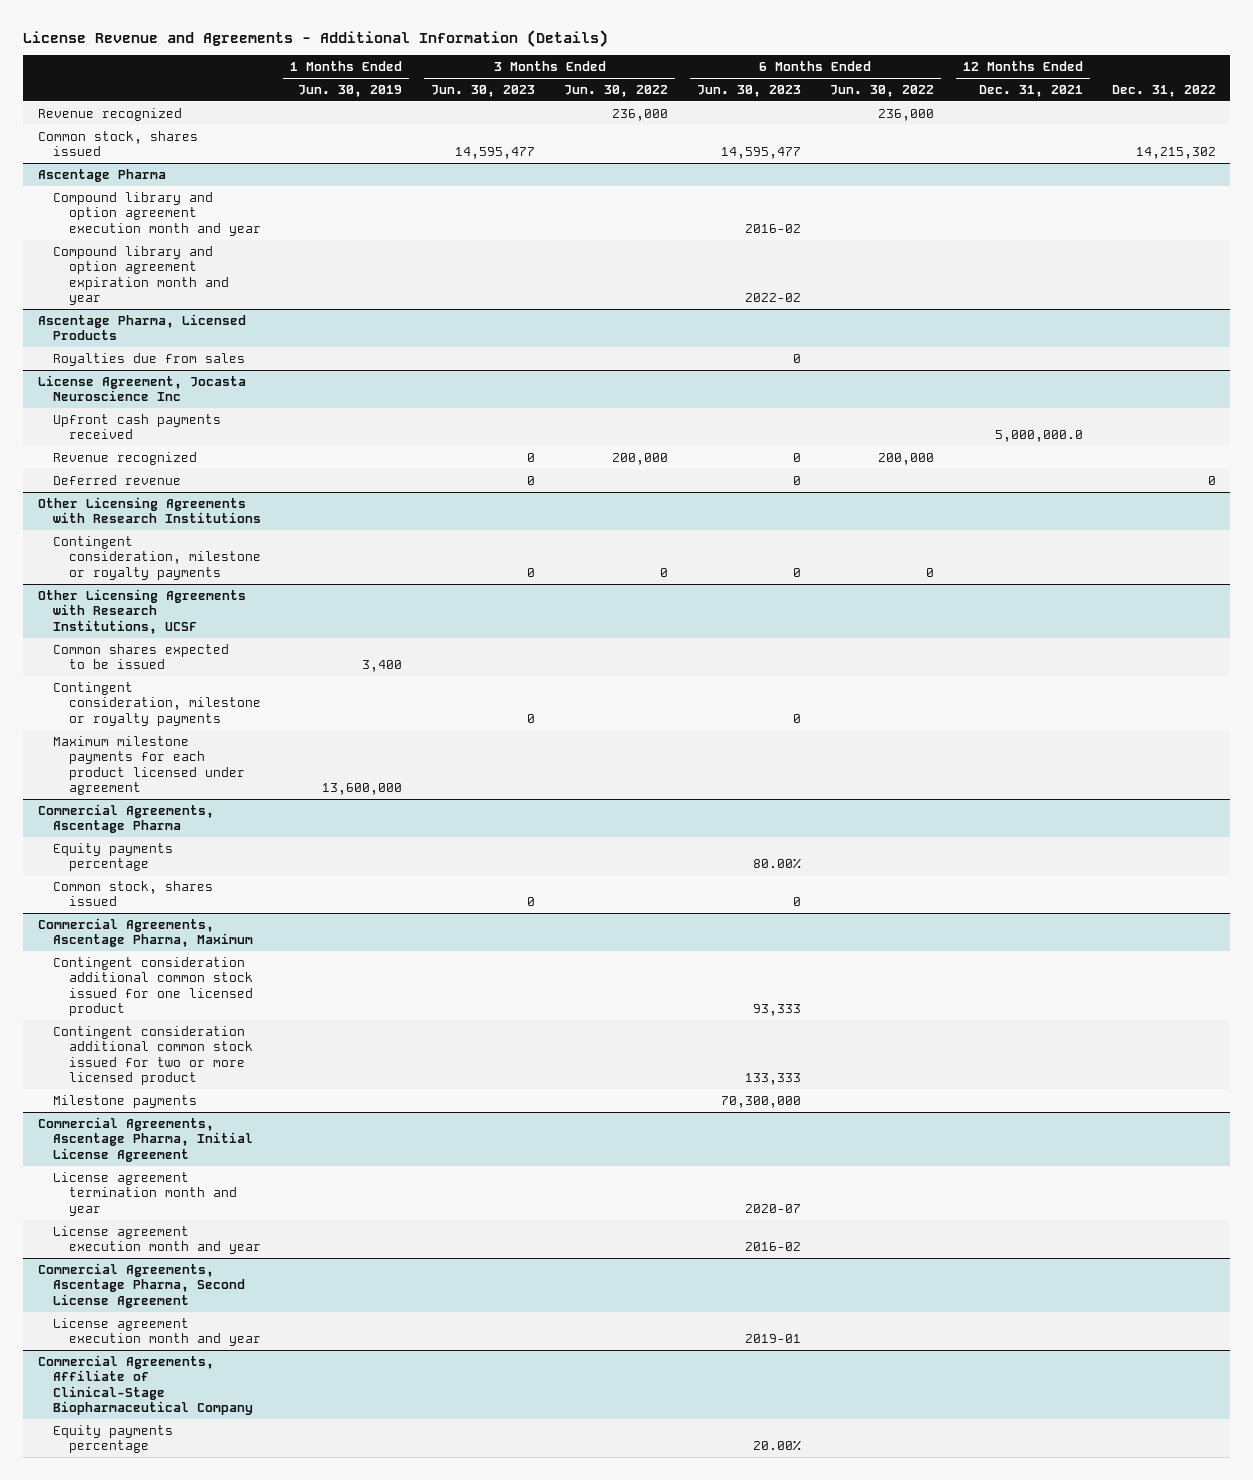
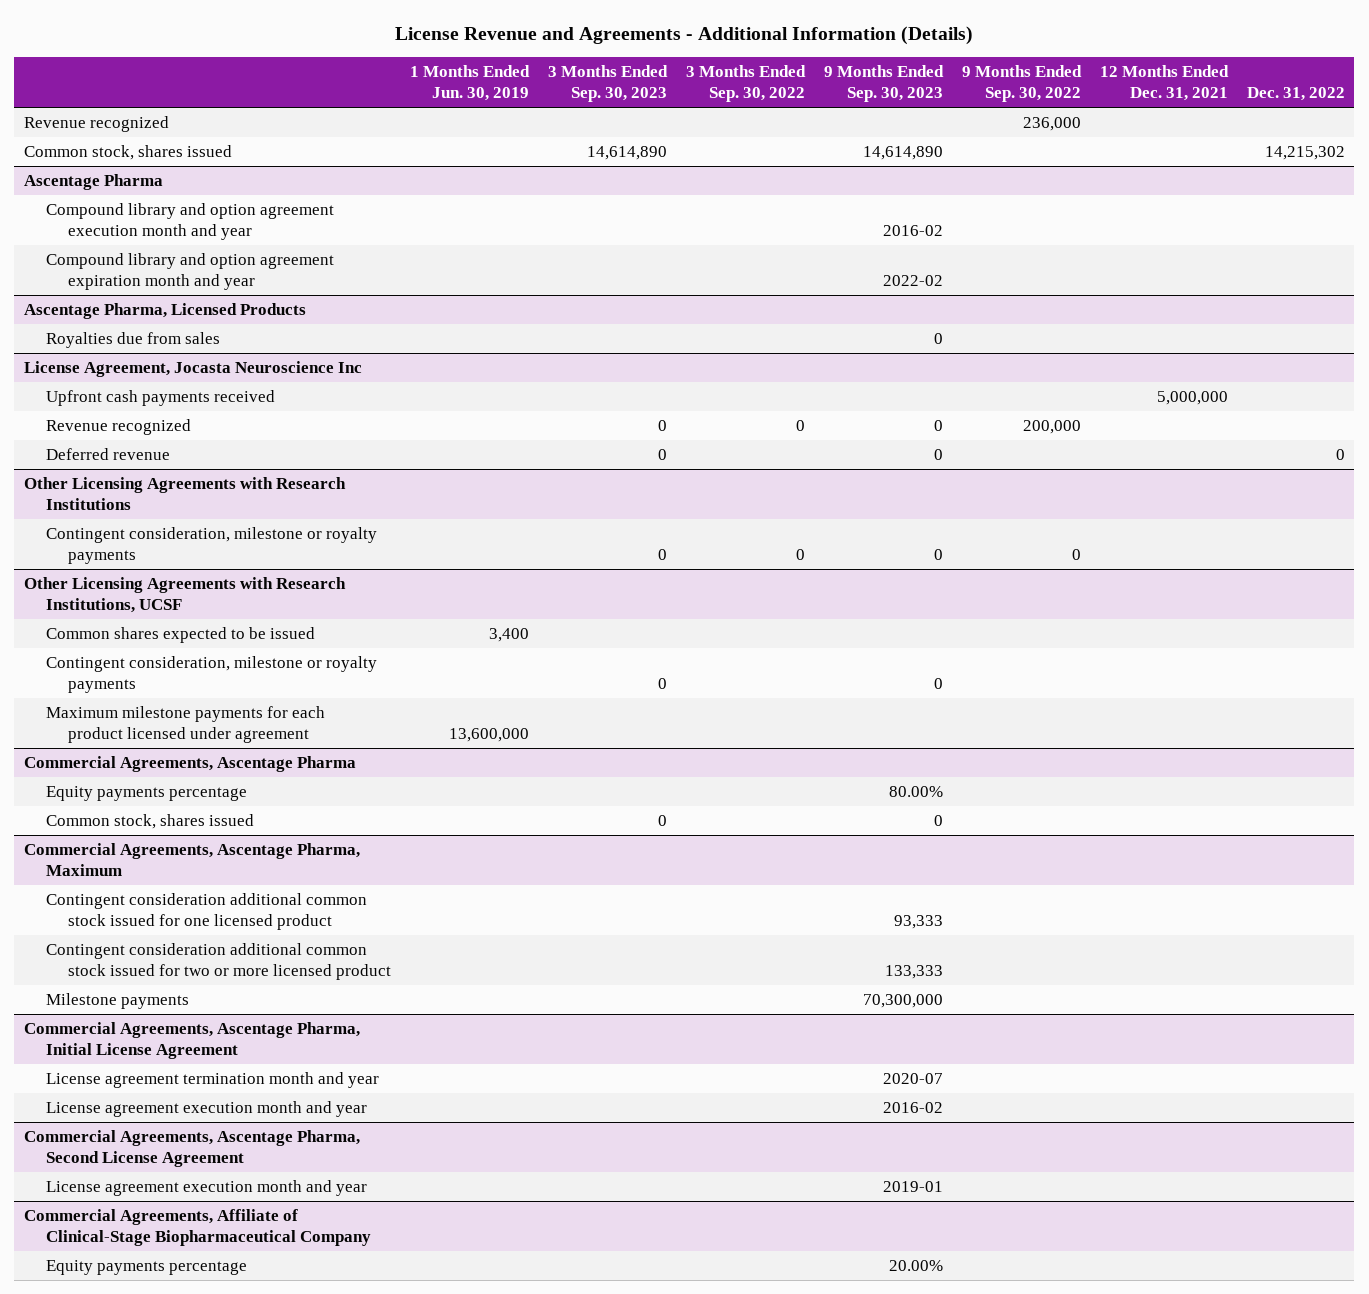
- | 1 Months Ended Jun. 30, 2019 | 3 Months Ended Jun. 30, 2023 | 3 Months Ended Jun. 30, 2022 | 6 Months Ended Jun. 30, 2023 | 6 Months Ended Jun. 30, 2022 | 12 Months Ended Dec. 31, 2021 | Dec. 31, 2022
+ | 1 Months Ended Jun. 30, 2019 | 3 Months Ended Sep. 30, 2023 | 3 Months Ended Sep. 30, 2022 | 9 Months Ended Sep. 30, 2023 | 9 Months Ended Sep. 30, 2022 | 12 Months Ended Dec. 31, 2021 | Dec. 31, 2022
@ License Agreement, Jocasta Neuroscience Inc
- Upfront cash payments received | | | | | | 5,000,000.0 |
+ Upfront cash payments received | | | | | | 5,000,000 |

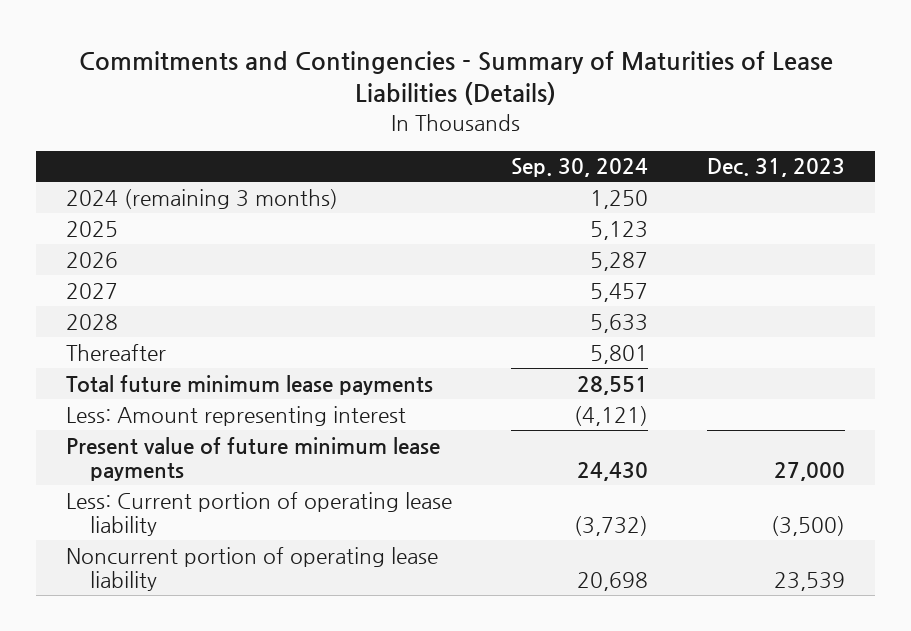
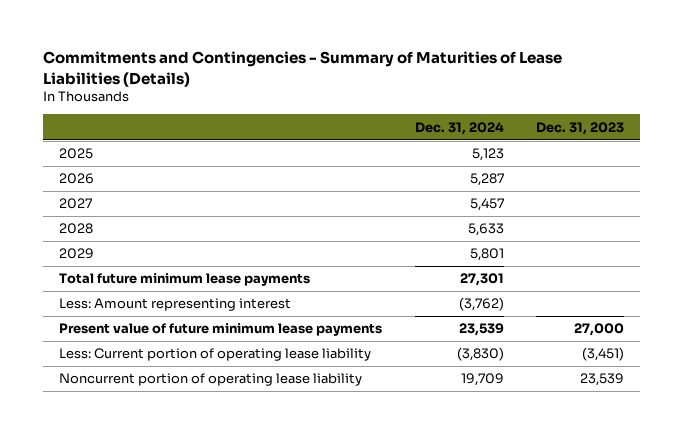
- | Sep. 30, 2024 | Dec. 31, 2023
+ | Dec. 31, 2024 | Dec. 31, 2023
- 2024 (remaining 3 months) | 1,250 |
- Thereafter | 5,801 |
+ 2029 | 5,801 |
- Less: Current portion of operating lease liability | (3,732) | (3,500)
+ Less: Current portion of operating lease liability | (3,830) | (3,451)

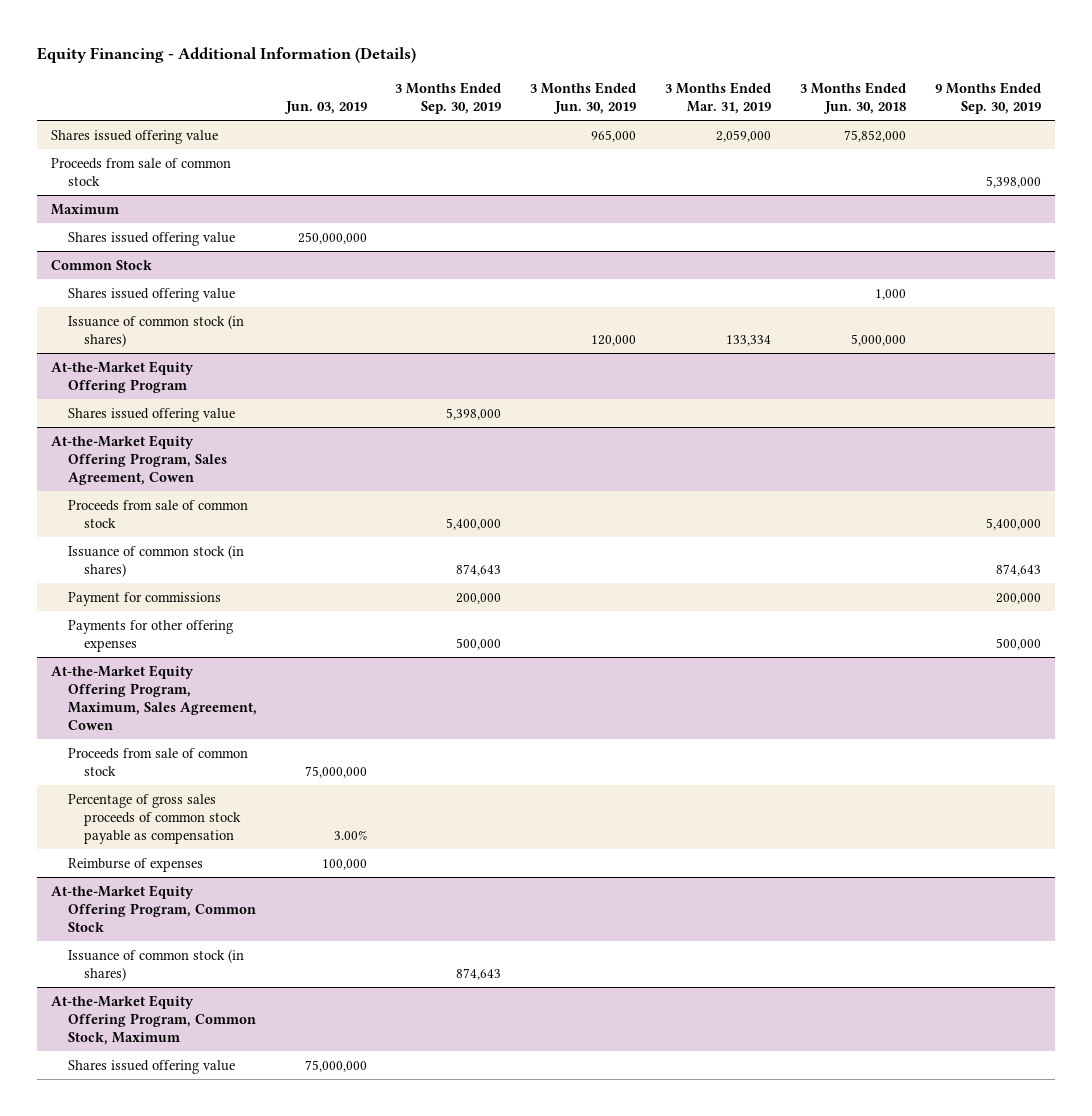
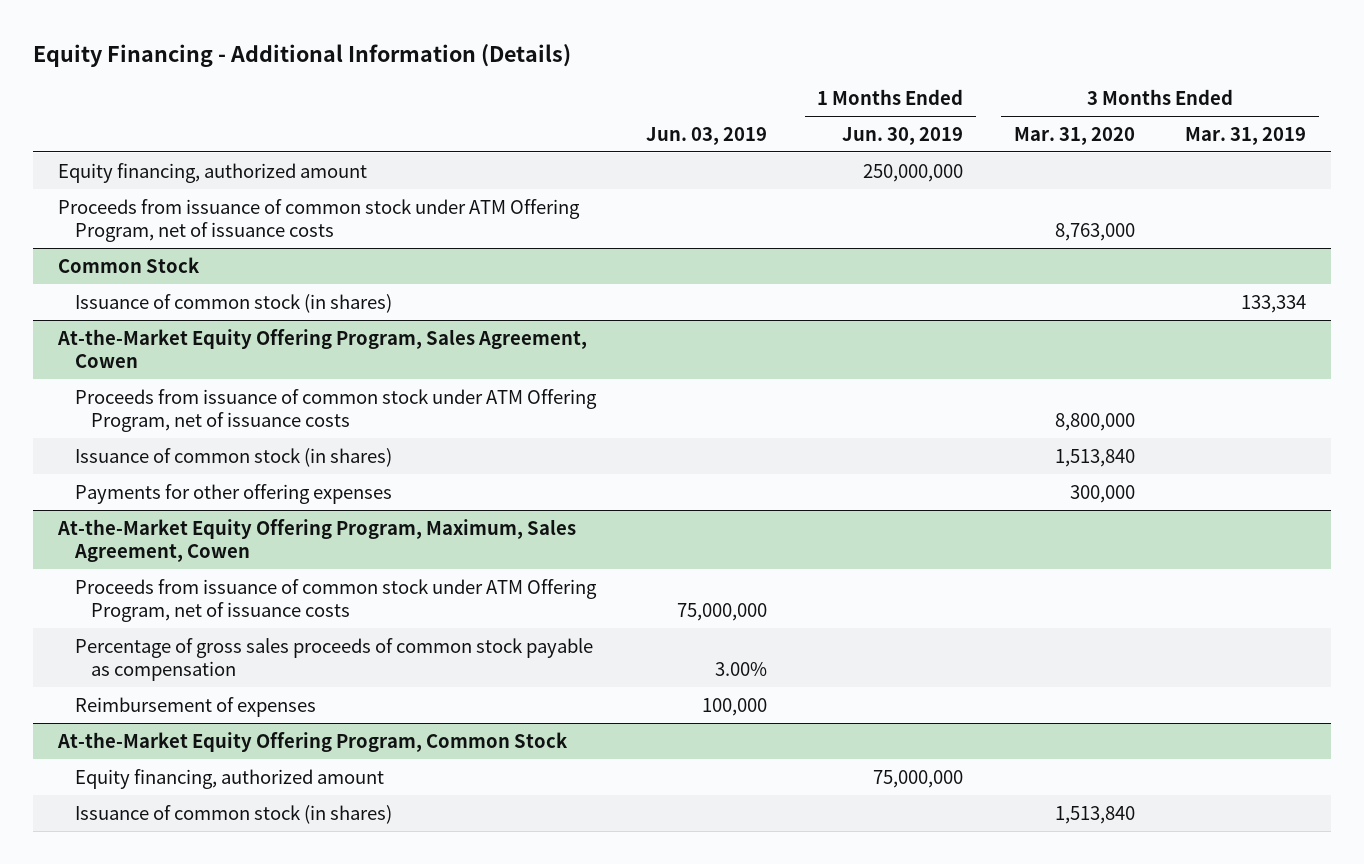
- | Jun. 03, 2019 | 3 Months Ended Sep. 30, 2019 | 3 Months Ended Jun. 30, 2019 | 3 Months Ended Mar. 31, 2019 | 3 Months Ended Jun. 30, 2018 | 9 Months Ended Sep. 30, 2019
+ | Jun. 03, 2019 | 1 Months Ended Jun. 30, 2019 | 3 Months Ended Mar. 31, 2020 | 3 Months Ended Mar. 31, 2019
- Shares issued offering value | | | 965,000 | 2,059,000 | 75,852,000 |
- Proceeds from sale of common stock | | | | | | 5,398,000
- Maximum
- Shares issued offering value | 250,000,000 | | | | |
+ Equity financing, authorized amount | | 250,000,000 | |
+ Proceeds from issuance of common stock under ATM Offering Program, net of issuance costs | | | 8,763,000 |
@ Common Stock
- Shares issued offering value | | | | | 1,000 |
- At-the-Market Equity Offering Program
- Shares issued offering value | | 5,398,000 | | | |
@ At-the-Market Equity Offering Program, Sales Agreement, Cowen
- Proceeds from sale of common stock | | 5,400,000 | | | | 5,400,000
+ Proceeds from issuance of common stock under ATM Offering Program, net of issuance costs | | | 8,800,000 |
- Payment for commissions | | 200,000 | | | | 200,000
@ At-the-Market Equity Offering Program, Maximum, Sales Agreement, Cowen
- Proceeds from sale of common stock | 75,000,000 | | | | |
+ Proceeds from issuance of common stock under ATM Offering Program, net of issuance costs | 75,000,000 | | |
- Reimburse of expenses | 100,000 | | | | |
+ Reimbursement of expenses | 100,000 | | |
@ At-the-Market Equity Offering Program, Common Stock
+ Equity financing, authorized amount | | 75,000,000 | |
- At-the-Market Equity Offering Program, Common Stock, Maximum
- Shares issued offering value | 75,000,000 | | | | |

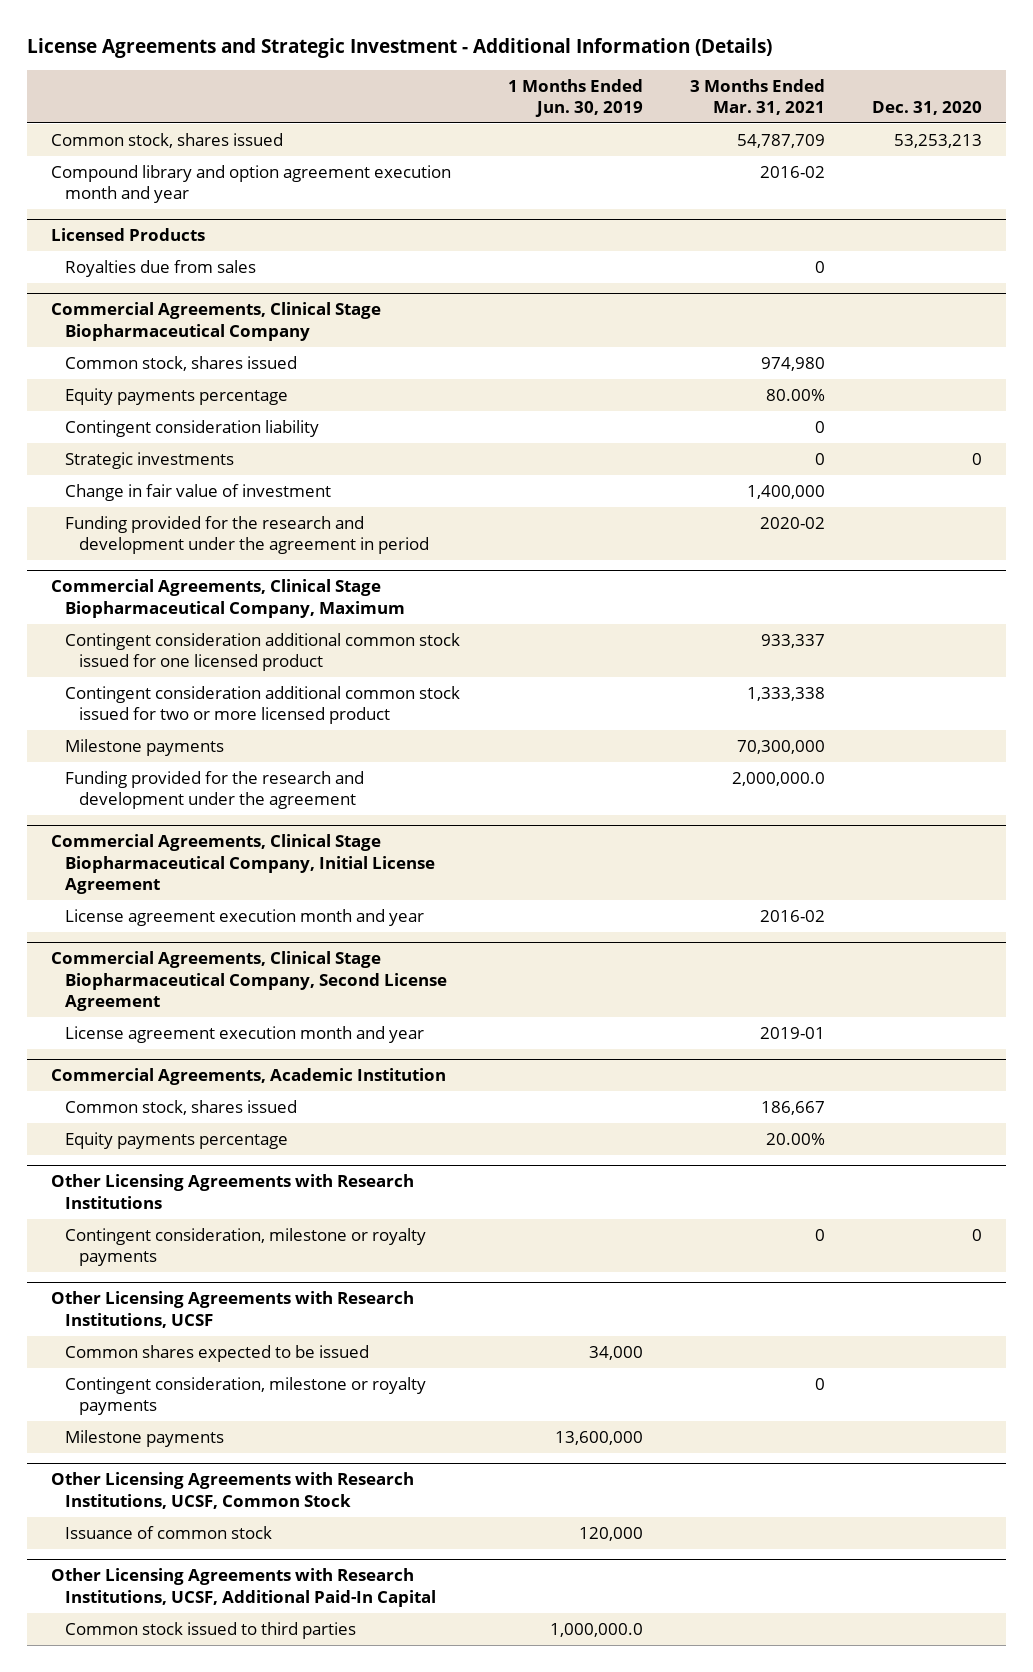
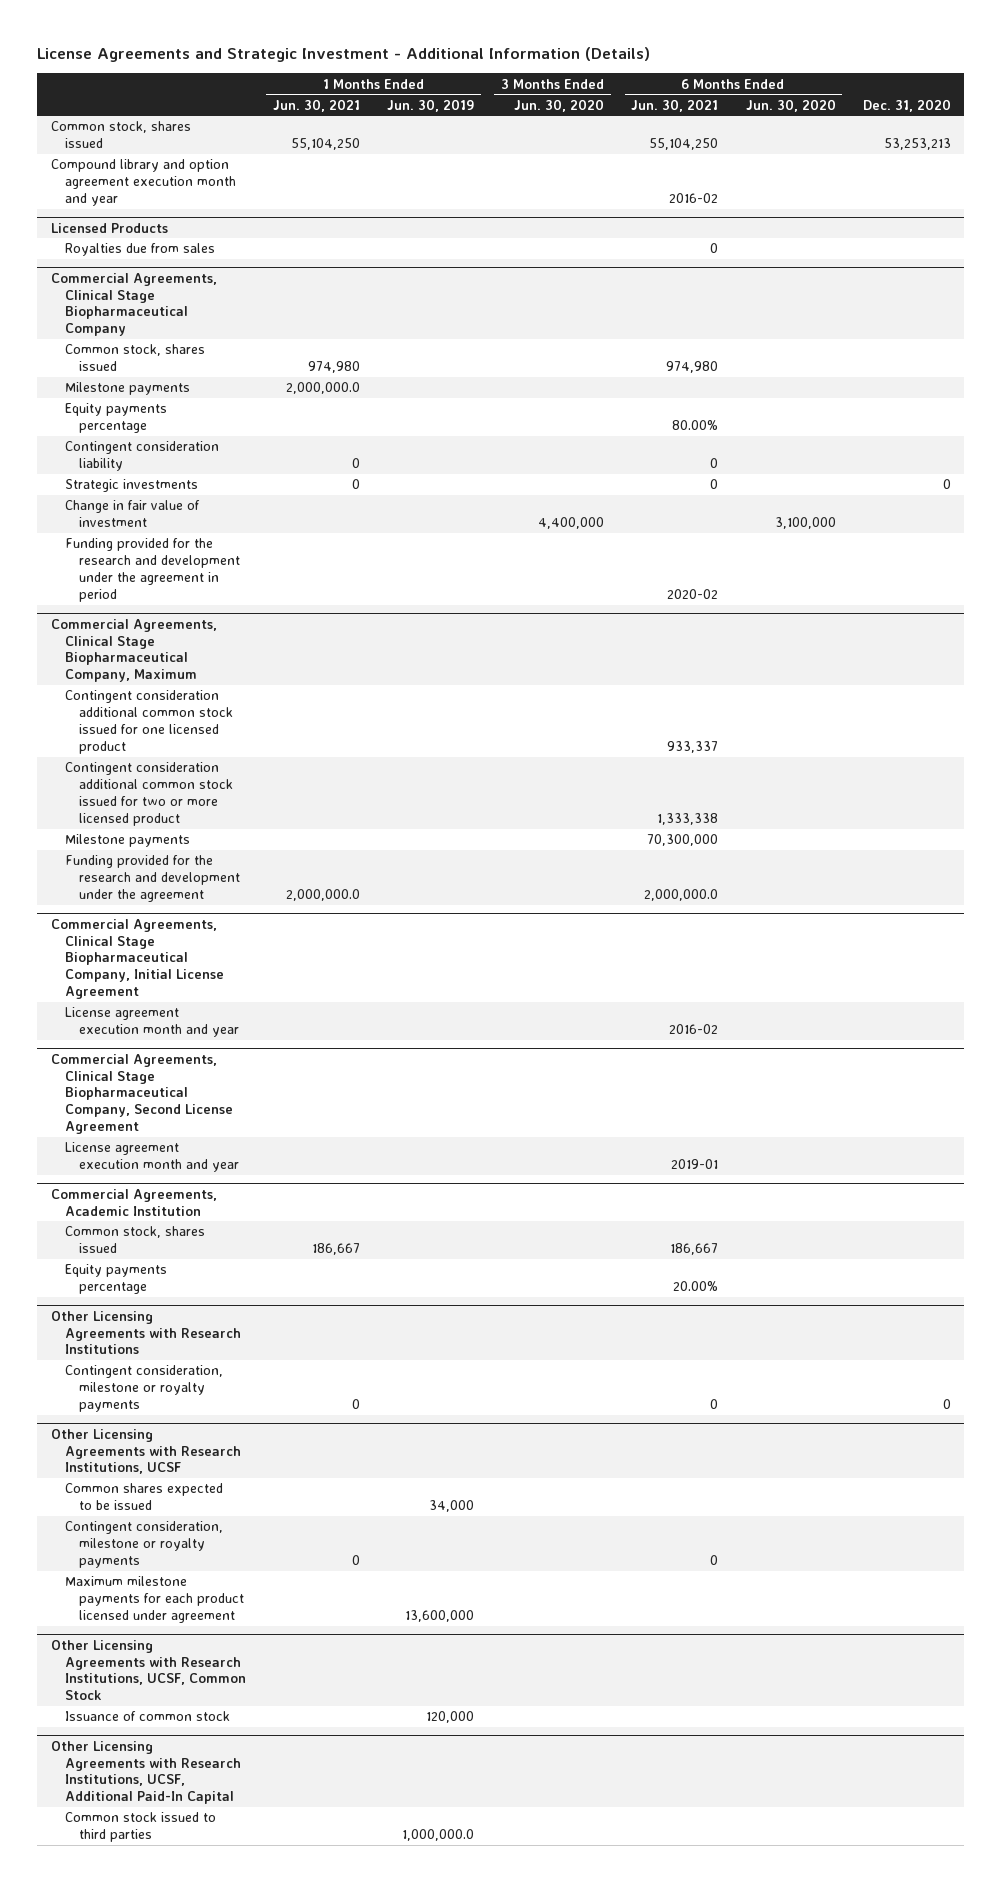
- | 1 Months Ended Jun. 30, 2019 | 3 Months Ended Mar. 31, 2021 | Dec. 31, 2020
+ | 1 Months Ended Jun. 30, 2021 | 1 Months Ended Jun. 30, 2019 | 3 Months Ended Jun. 30, 2020 | 6 Months Ended Jun. 30, 2021 | 6 Months Ended Jun. 30, 2020 | Dec. 31, 2020
@ Commercial Agreements, Clinical Stage Biopharmaceutical Company
+ Milestone payments | 2,000,000.0 | | | | |
@ Other Licensing Agreements with Research Institutions, UCSF
- Milestone payments | 13,600,000 | |
+ Maximum milestone payments for each product licensed under agreement | | 13,600,000 | | | |

